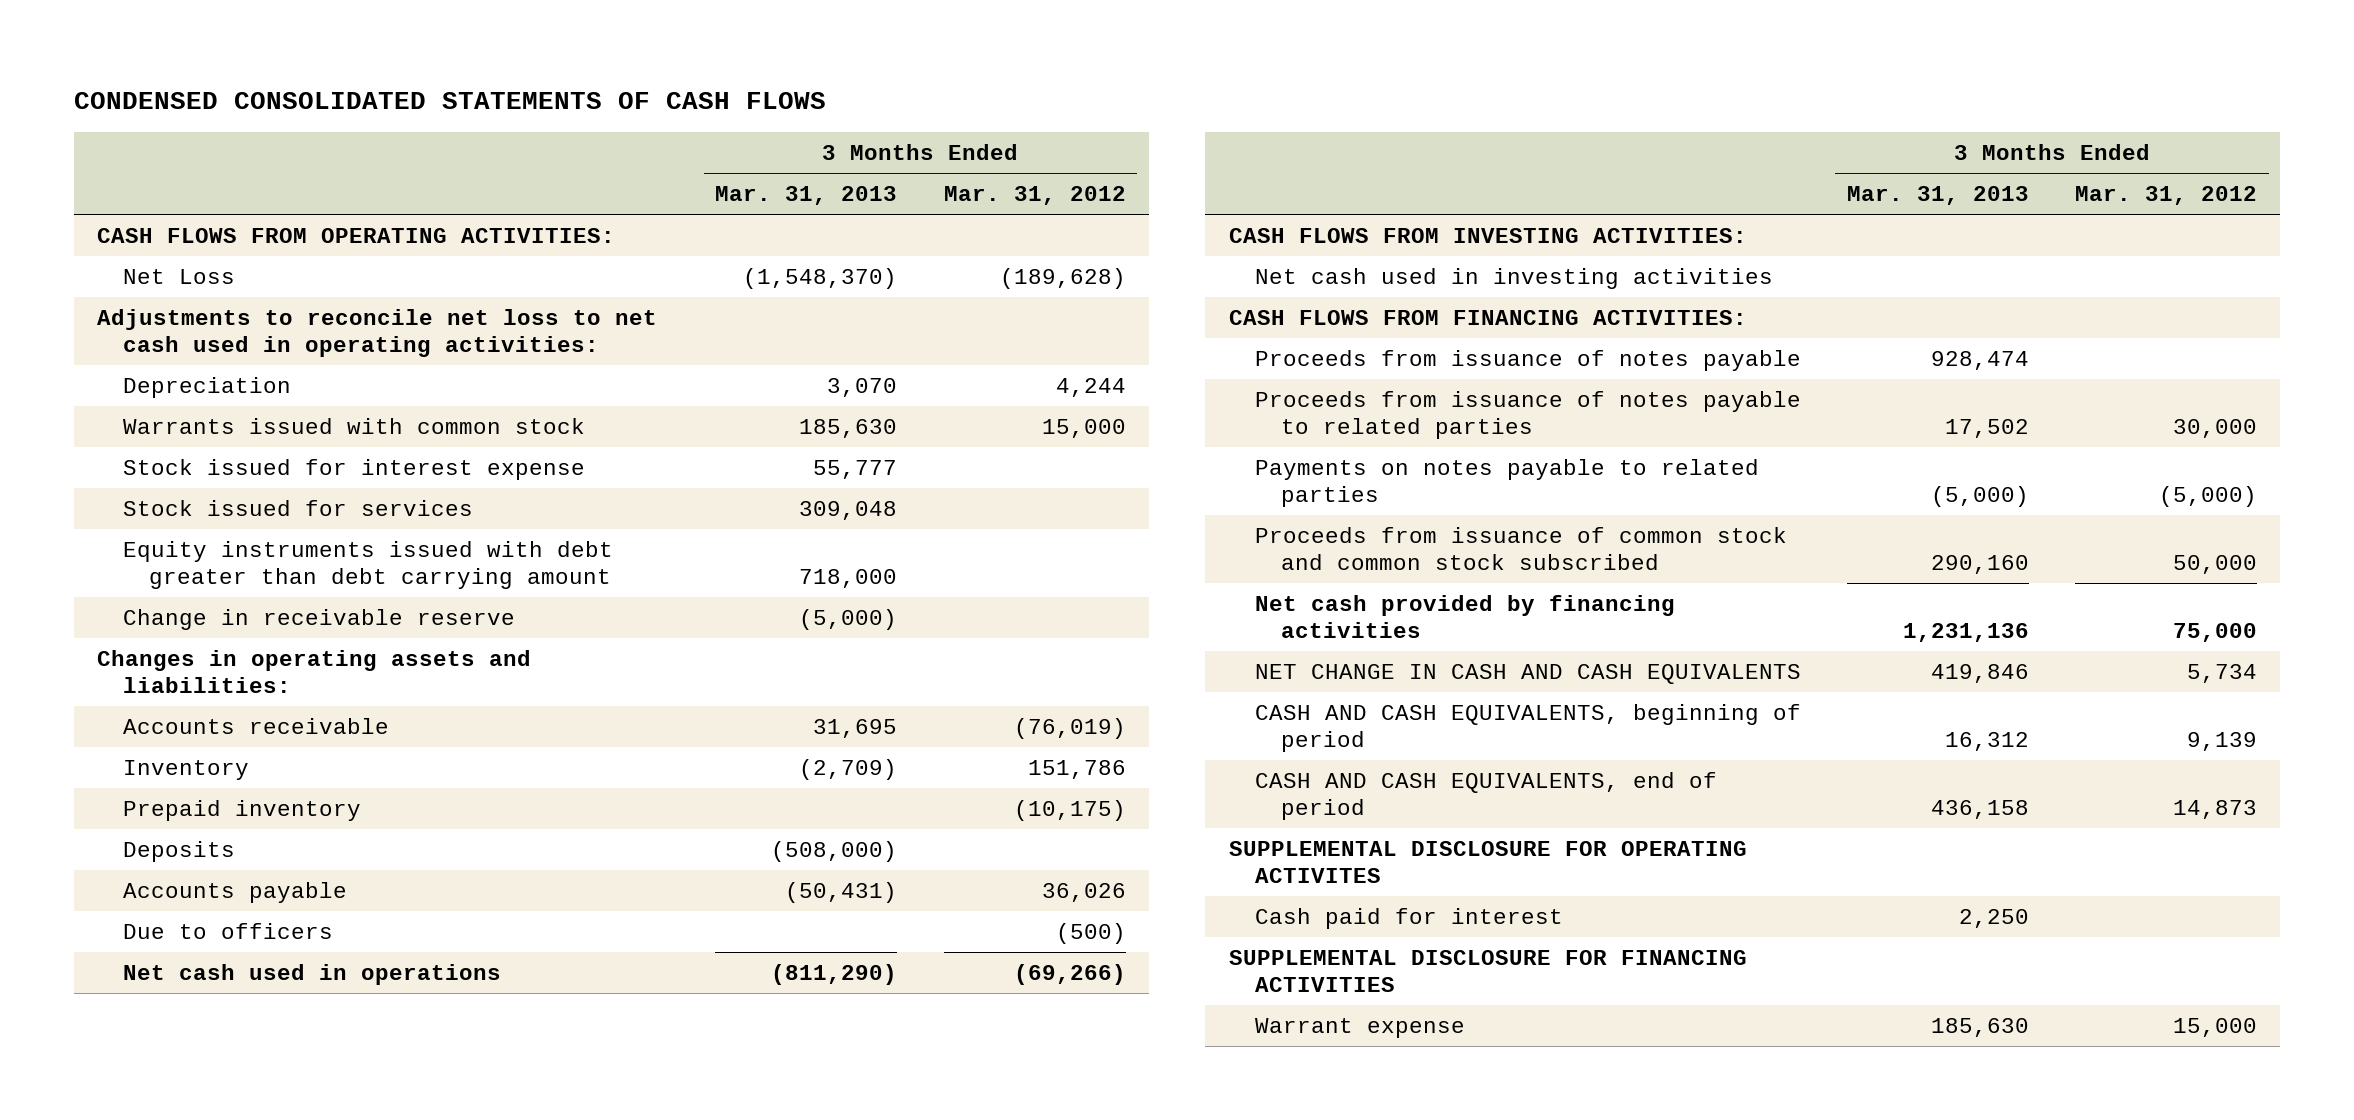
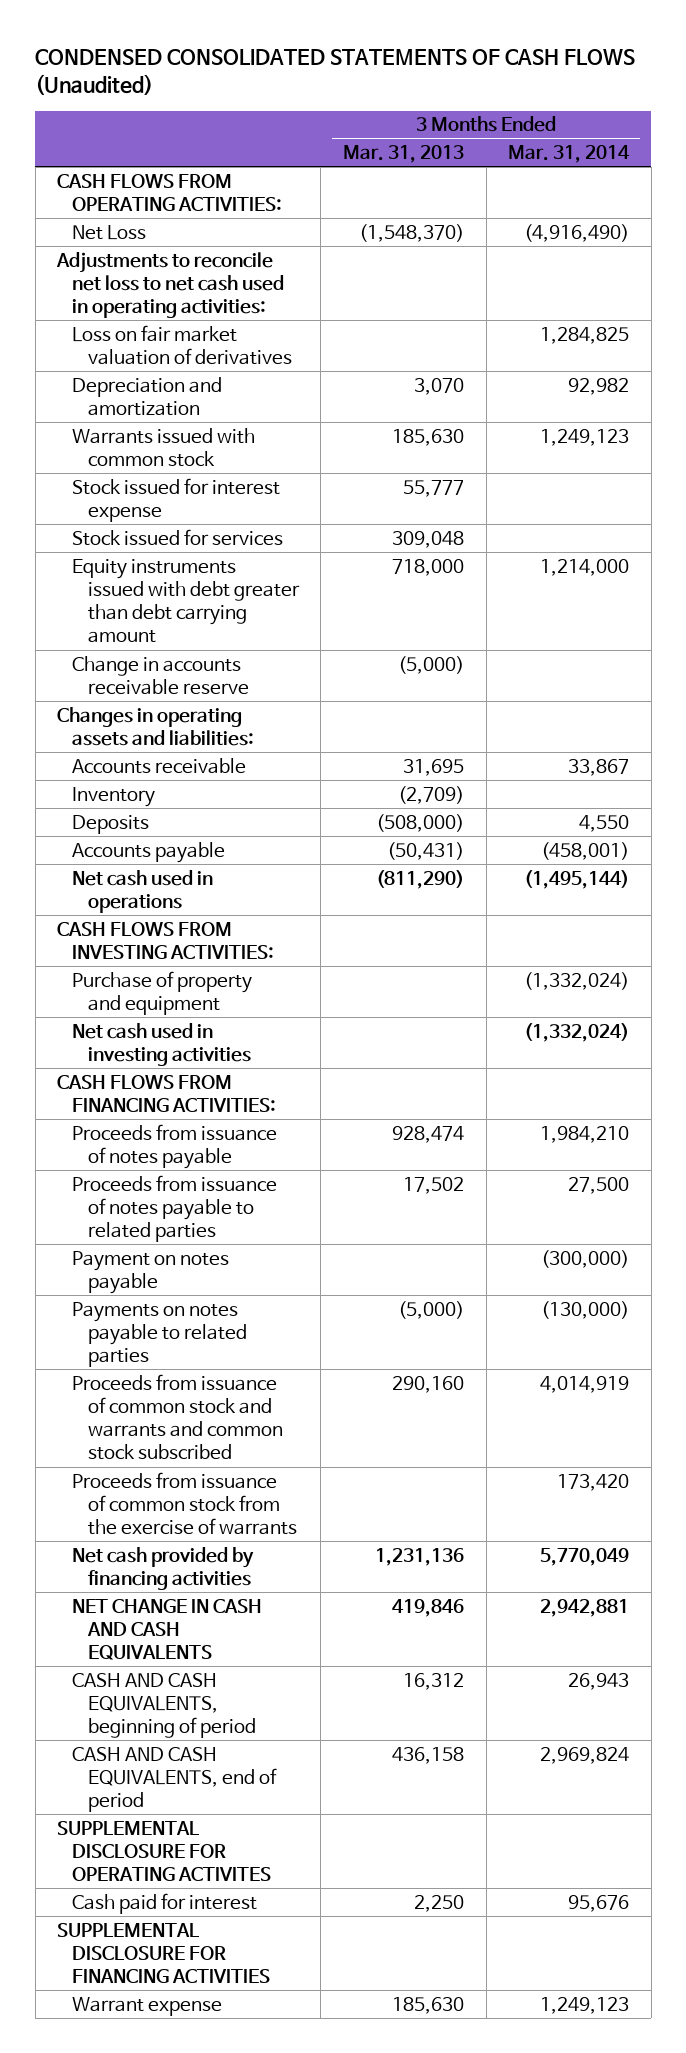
- CONDENSED CONSOLIDATED STATEMENTS OF CASH FLOWS
+ CONDENSED CONSOLIDATED STATEMENTS OF CASH FLOWS (Unaudited)
- | 3 Months Ended Mar. 31, 2013 | 3 Months Ended Mar. 31, 2012
+ | 3 Months Ended Mar. 31, 2013 | 3 Months Ended Mar. 31, 2014
- Depreciation | 3,070 | 4,244
+ Loss on fair market valuation of derivatives | | 1,284,825
+ Depreciation and amortization | 3,070 | 92,982
- Change in receivable reserve | (5,000) |
+ Change in accounts receivable reserve | (5,000) |
- Prepaid inventory | | (10,175)
- Due to officers | | (500)
+ Purchase of property and equipment | | (1,332,024)
+ Payment on notes payable | | (300,000)
- Proceeds from issuance of common stock and common stock subscribed | 290,160 | 50,000
+ Proceeds from issuance of common stock and warrants and common stock subscribed | 290,160 | 4,014,919
+ Proceeds from issuance of common stock from the exercise of warrants | | 173,420

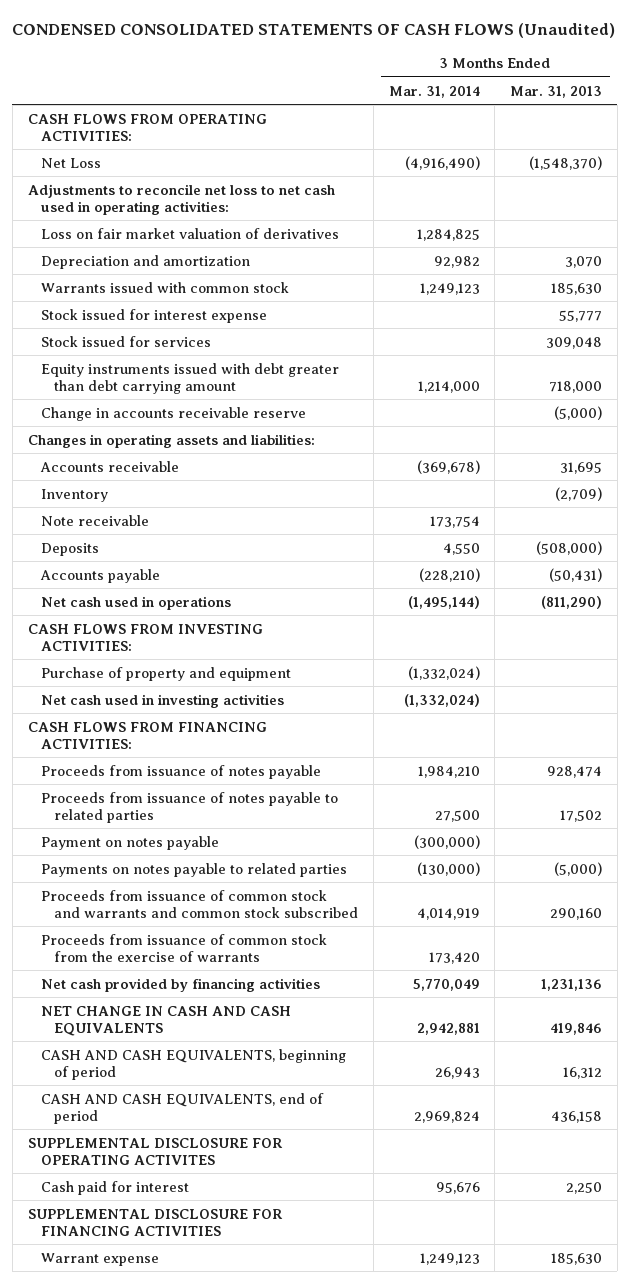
- | 3 Months Ended Mar. 31, 2013 | 3 Months Ended Mar. 31, 2014
+ | 3 Months Ended Mar. 31, 2014 | 3 Months Ended Mar. 31, 2013
- Accounts receivable | 31,695 | 33,867
+ Accounts receivable | (369,678) | 31,695
+ Note receivable | 173,754 |
- Accounts payable | (50,431) | (458,001)
+ Accounts payable | (228,210) | (50,431)

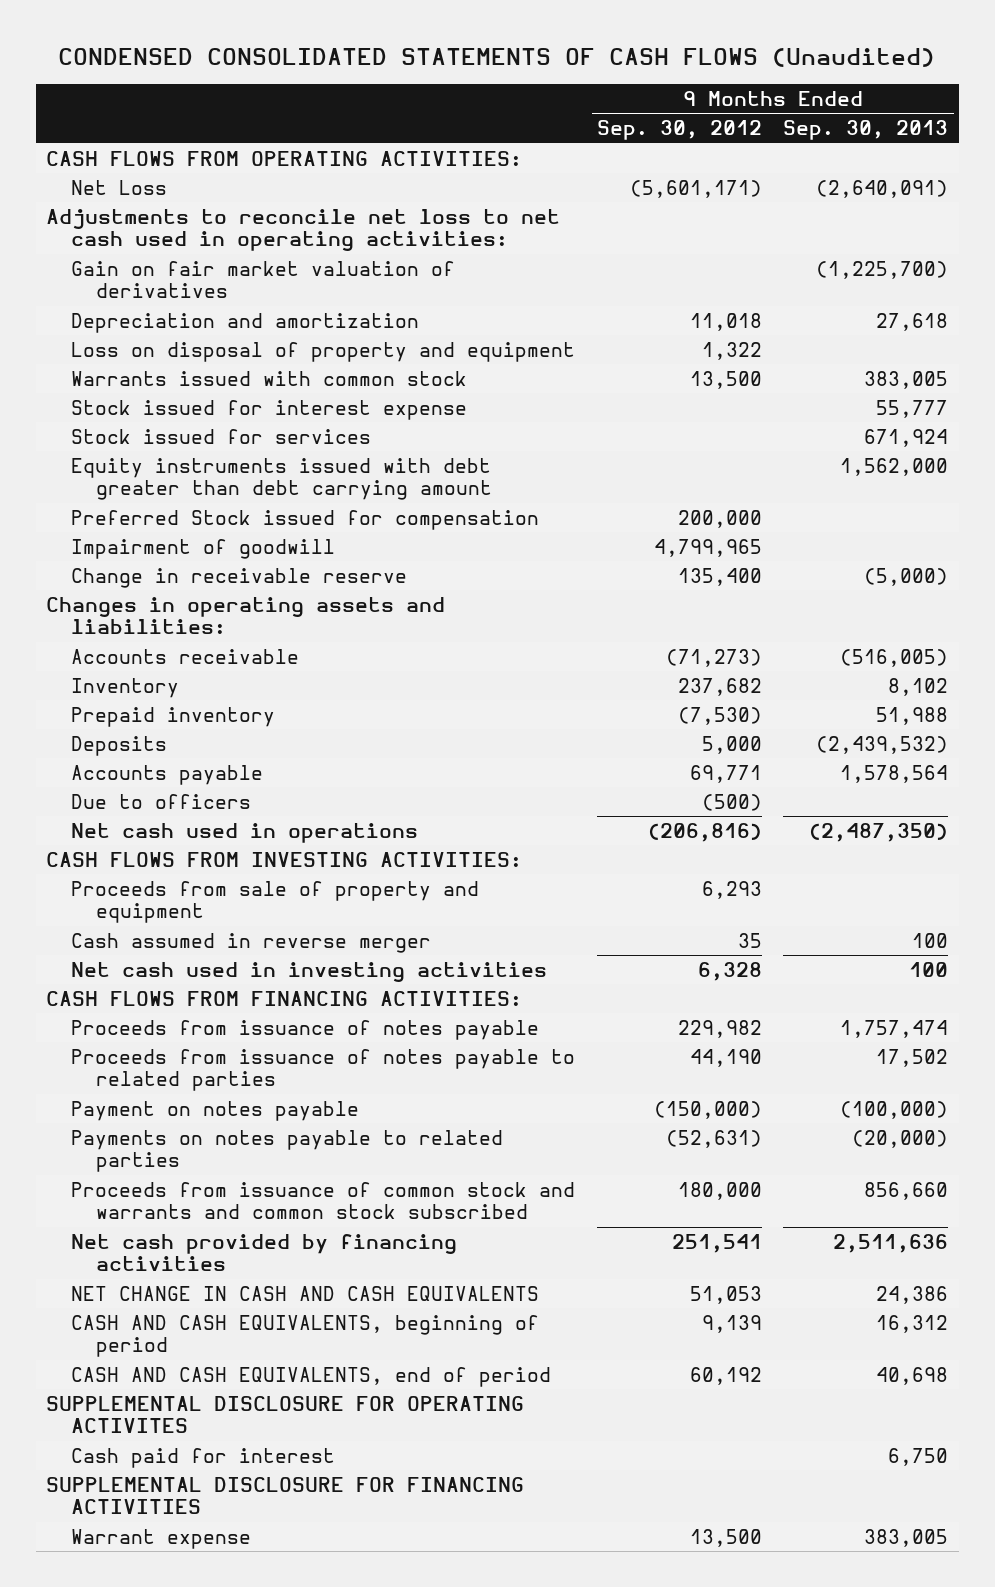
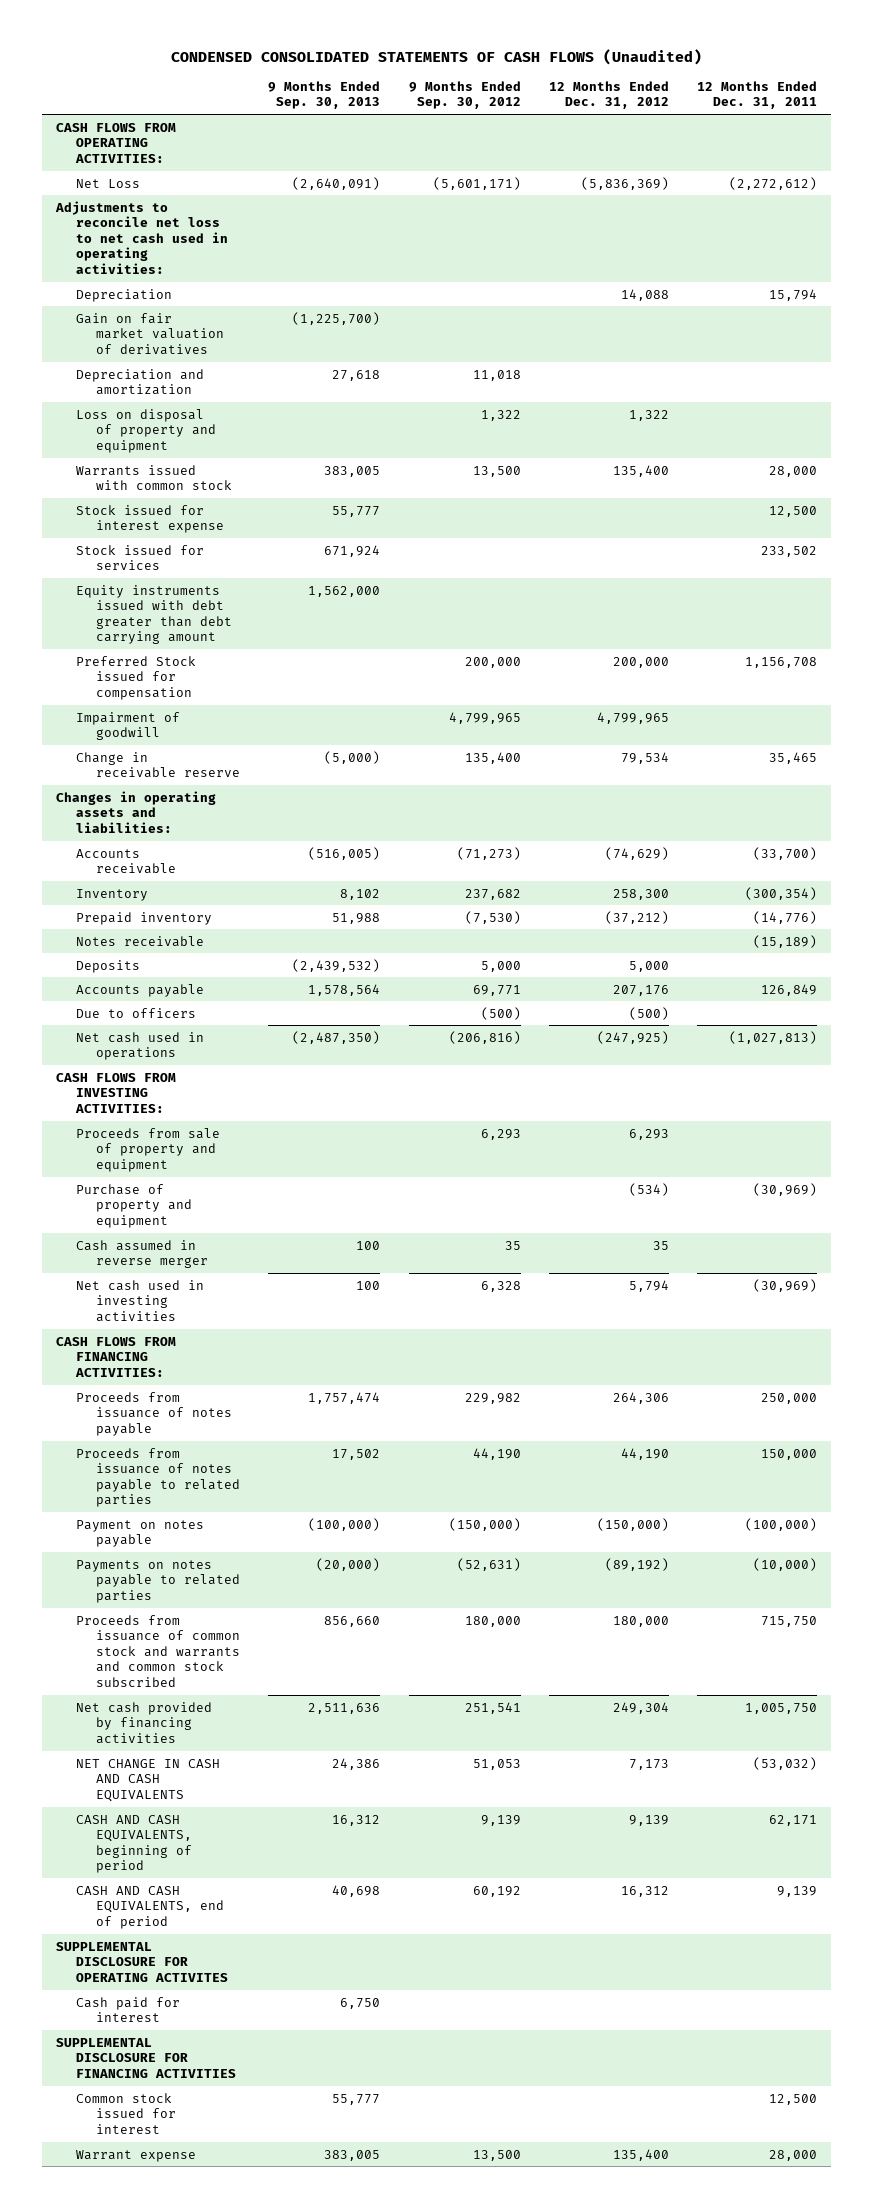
- | 9 Months Ended Sep. 30, 2012 | 9 Months Ended Sep. 30, 2013
+ | 9 Months Ended Sep. 30, 2013 | 9 Months Ended Sep. 30, 2012 | 12 Months Ended Dec. 31, 2012 | 12 Months Ended Dec. 31, 2011
+ Depreciation | | | 14,088 | 15,794
+ Notes receivable | | | | (15,189)
+ Purchase of property and equipment | | | (534) | (30,969)
+ Common stock issued for interest | 55,777 | | | 12,500

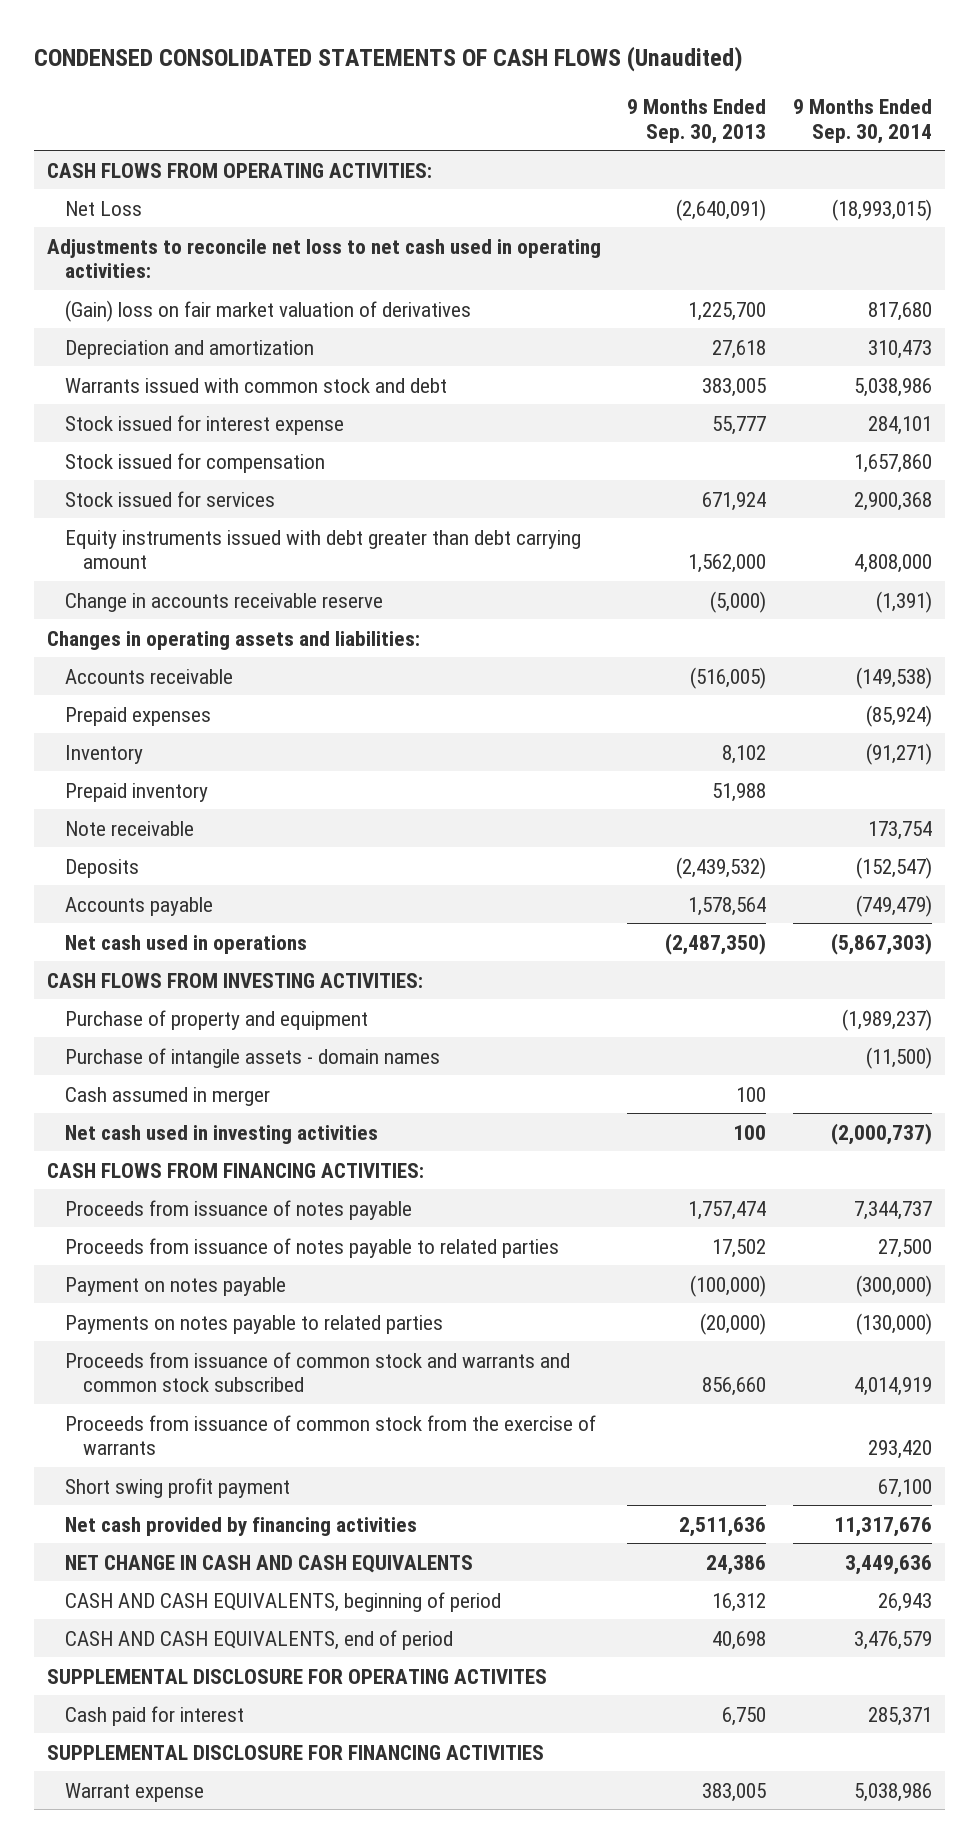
- | 9 Months Ended Sep. 30, 2013 | 9 Months Ended Sep. 30, 2012 | 12 Months Ended Dec. 31, 2012 | 12 Months Ended Dec. 31, 2011
+ | 9 Months Ended Sep. 30, 2013 | 9 Months Ended Sep. 30, 2014
- Depreciation | | | 14,088 | 15,794
- Gain on fair market valuation of derivatives | (1,225,700) | | |
+ (Gain) loss on fair market valuation of derivatives | 1,225,700 | 817,680
- Loss on disposal of property and equipment | | 1,322 | 1,322 |
- Warrants issued with common stock | 383,005 | 13,500 | 135,400 | 28,000
+ Warrants issued with common stock and debt | 383,005 | 5,038,986
+ Stock issued for compensation | | 1,657,860
- Preferred Stock issued for compensation | | 200,000 | 200,000 | 1,156,708
- Impairment of goodwill | | 4,799,965 | 4,799,965 |
- Change in receivable reserve | (5,000) | 135,400 | 79,534 | 35,465
+ Change in accounts receivable reserve | (5,000) | (1,391)
+ Prepaid expenses | | (85,924)
- Notes receivable | | | | (15,189)
+ Note receivable | | 173,754
- Due to officers | | (500) | (500) |
- Proceeds from sale of property and equipment | | 6,293 | 6,293 |
- Cash assumed in reverse merger | 100 | 35 | 35 |
+ Purchase of intangile assets - domain names | | (11,500)
+ Cash assumed in merger | 100 |
+ Proceeds from issuance of common stock from the exercise of warrants | | 293,420
+ Short swing profit payment | | 67,100
- Common stock issued for interest | 55,777 | | | 12,500

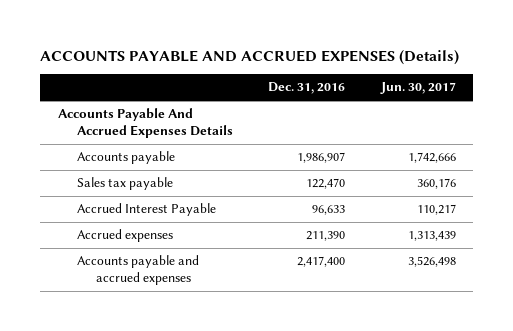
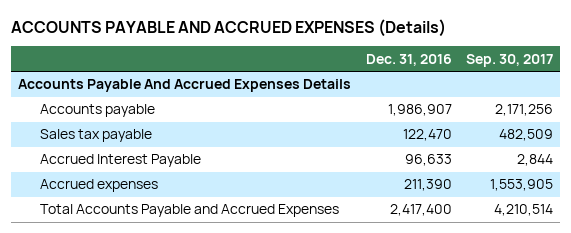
- | Dec. 31, 2016 | Jun. 30, 2017
+ | Dec. 31, 2016 | Sep. 30, 2017
- Accounts payable and accrued expenses | 2,417,400 | 3,526,498
+ Total Accounts Payable and Accrued Expenses | 2,417,400 | 4,210,514

